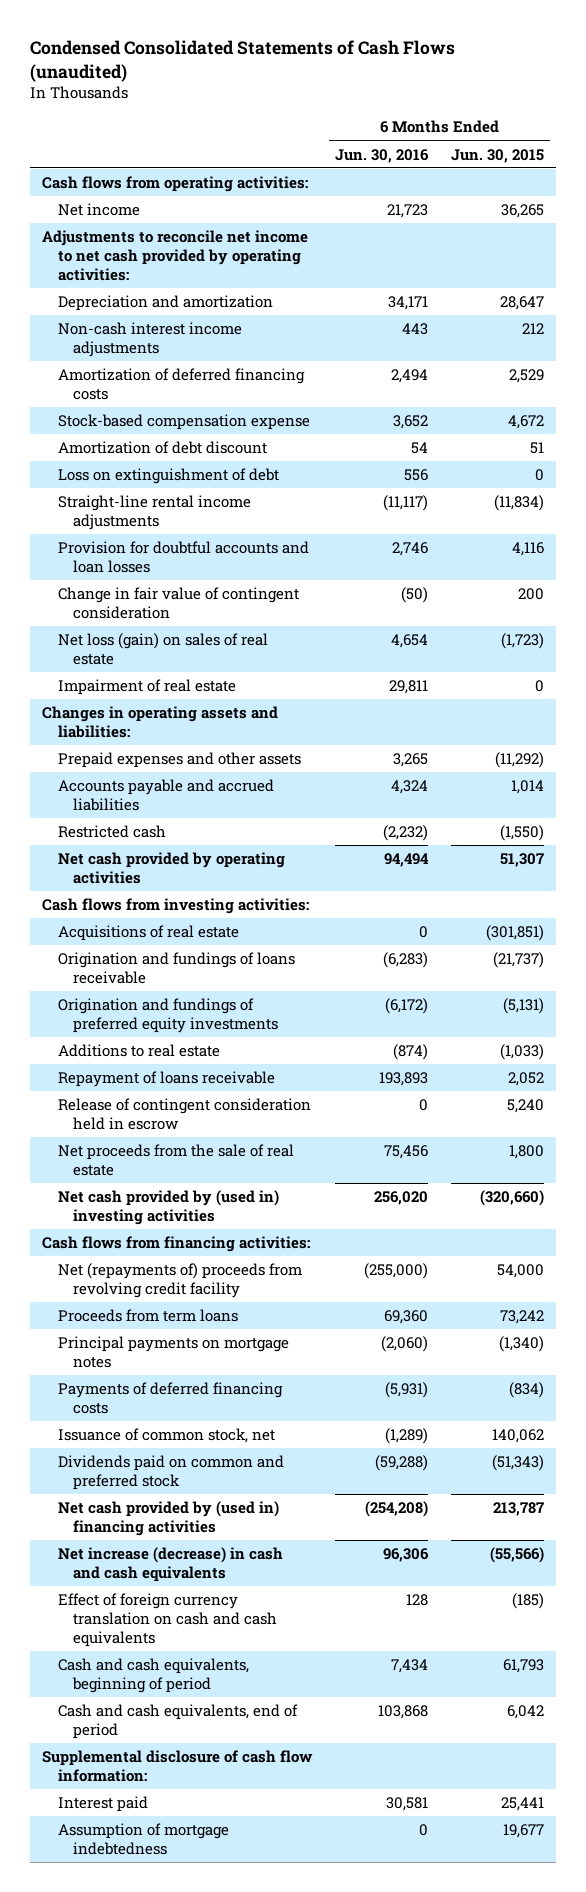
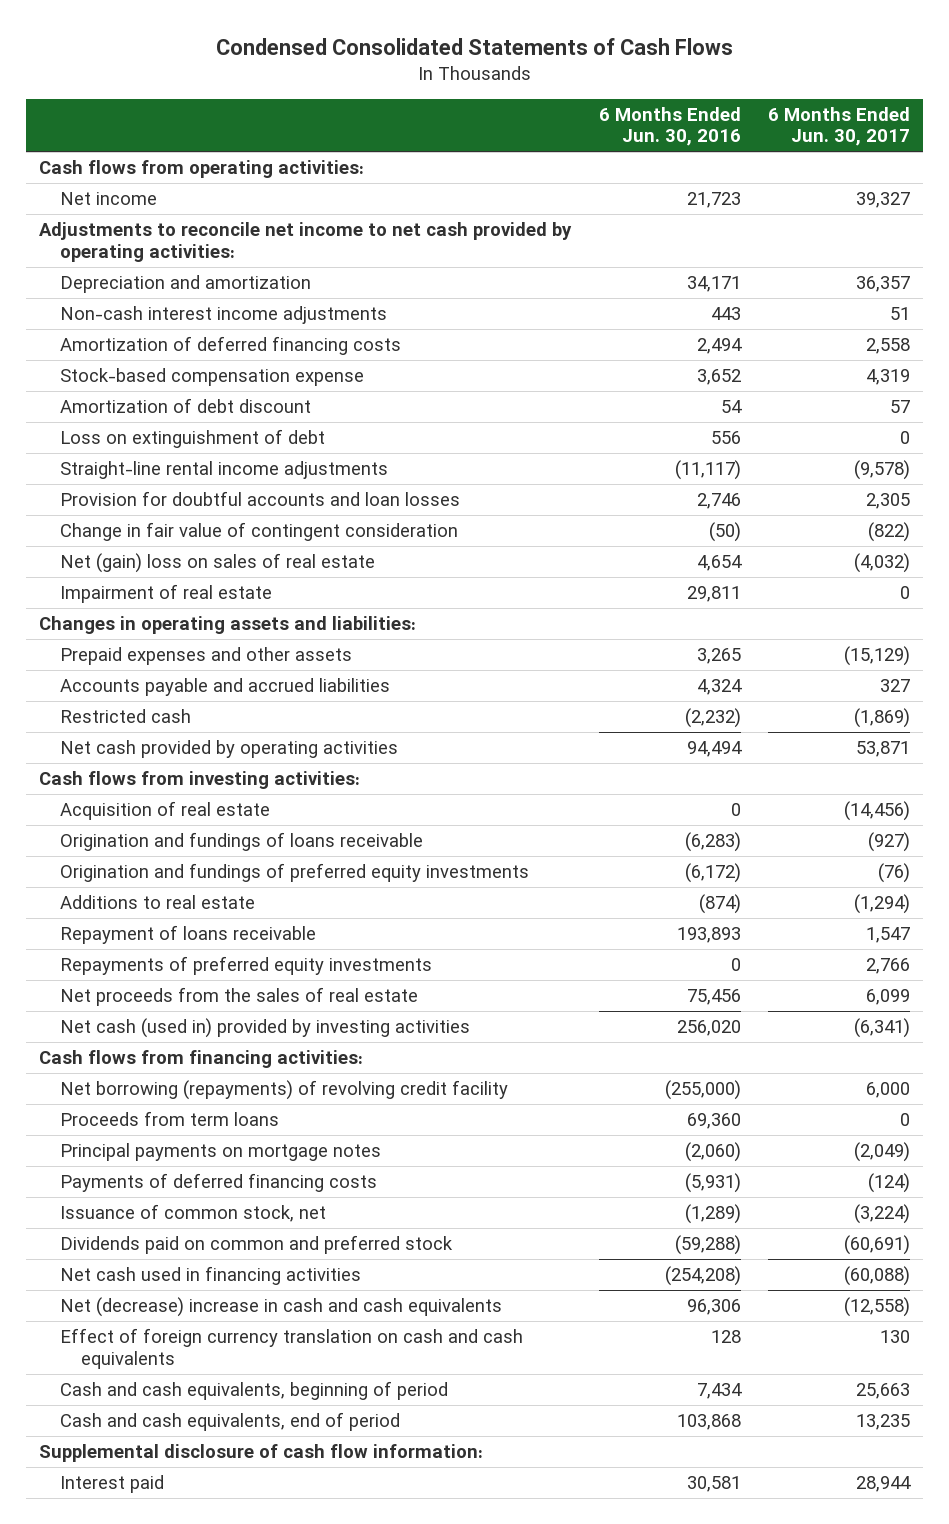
- Condensed Consolidated Statements of Cash Flows (unaudited)
+ Condensed Consolidated Statements of Cash Flows
- | 6 Months Ended Jun. 30, 2016 | 6 Months Ended Jun. 30, 2015
+ | 6 Months Ended Jun. 30, 2016 | 6 Months Ended Jun. 30, 2017
- Net loss (gain) on sales of real estate | 4,654 | (1,723)
+ Net (gain) loss on sales of real estate | 4,654 | (4,032)
- Acquisitions of real estate | 0 | (301,851)
+ Acquisition of real estate | 0 | (14,456)
- Release of contingent consideration held in escrow | 0 | 5,240
- Net proceeds from the sale of real estate | 75,456 | 1,800
- Net cash provided by (used in) investing activities | 256,020 | (320,660)
+ Repayments of preferred equity investments | 0 | 2,766
+ Net proceeds from the sales of real estate | 75,456 | 6,099
+ Net cash (used in) provided by investing activities | 256,020 | (6,341)
- Net (repayments of) proceeds from revolving credit facility | (255,000) | 54,000
+ Net borrowing (repayments) of revolving credit facility | (255,000) | 6,000
- Net cash provided by (used in) financing activities | (254,208) | 213,787
- Net increase (decrease) in cash and cash equivalents | 96,306 | (55,566)
+ Net cash used in financing activities | (254,208) | (60,088)
+ Net (decrease) increase in cash and cash equivalents | 96,306 | (12,558)
- Assumption of mortgage indebtedness | 0 | 19,677

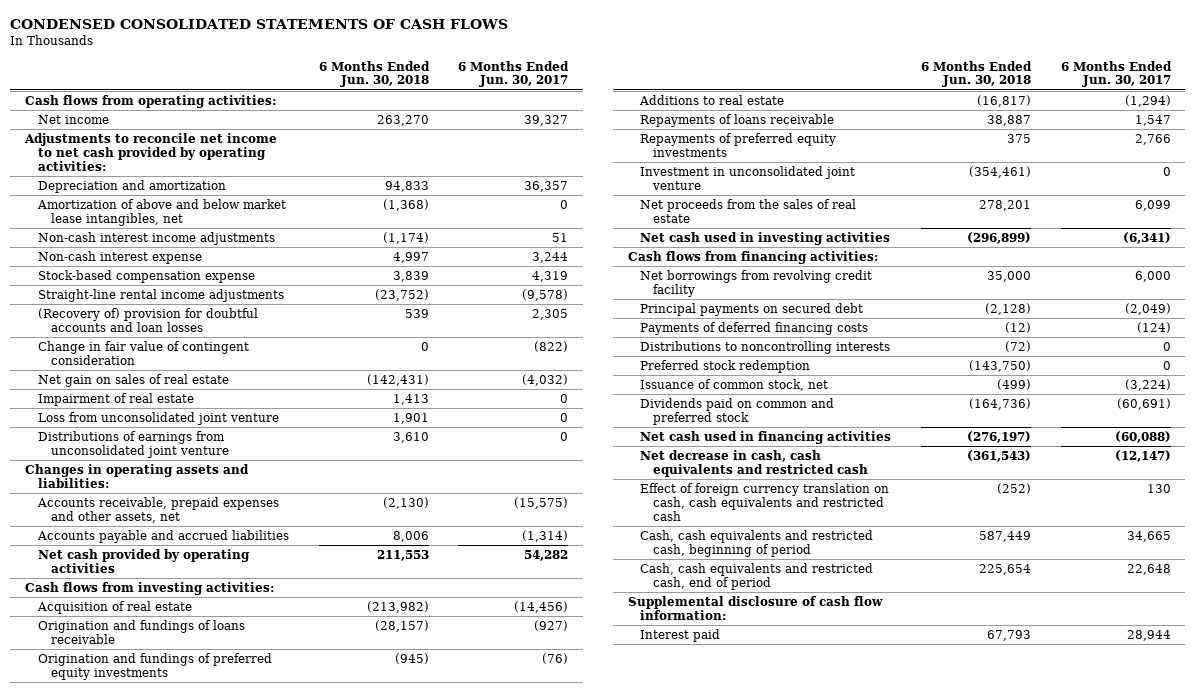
- Condensed Consolidated Statements of Cash Flows
+ CONDENSED CONSOLIDATED STATEMENTS OF CASH FLOWS
- | 6 Months Ended Jun. 30, 2016 | 6 Months Ended Jun. 30, 2017
+ | 6 Months Ended Jun. 30, 2018 | 6 Months Ended Jun. 30, 2017
+ Amortization of above and below market lease intangibles, net | (1,368) | 0
- Amortization of deferred financing costs | 2,494 | 2,558
+ Non-cash interest expense | 4,997 | 3,244
- Amortization of debt discount | 54 | 57
- Loss on extinguishment of debt | 556 | 0
- Provision for doubtful accounts and loan losses | 2,746 | 2,305
+ (Recovery of) provision for doubtful accounts and loan losses | 539 | 2,305
- Net (gain) loss on sales of real estate | 4,654 | (4,032)
+ Net gain on sales of real estate | (142,431) | (4,032)
+ Loss from unconsolidated joint venture | 1,901 | 0
+ Distributions of earnings from unconsolidated joint venture | 3,610 | 0
- Prepaid expenses and other assets | 3,265 | (15,129)
- Accounts payable and accrued liabilities | 4,324 | 327
- Restricted cash | (2,232) | (1,869)
- Net cash provided by operating activities | 94,494 | 53,871
+ Accounts receivable, prepaid expenses and other assets, net | (2,130) | (15,575)
+ Accounts payable and accrued liabilities | 8,006 | (1,314)
+ Net cash provided by operating activities | 211,553 | 54,282
- Repayment of loans receivable | 193,893 | 1,547
+ Repayments of loans receivable | 38,887 | 1,547
+ Investment in unconsolidated joint venture | (354,461) | 0
- Net cash (used in) provided by investing activities | 256,020 | (6,341)
+ Net cash used in investing activities | (296,899) | (6,341)
- Net borrowing (repayments) of revolving credit facility | (255,000) | 6,000
- Proceeds from term loans | 69,360 | 0
- Principal payments on mortgage notes | (2,060) | (2,049)
+ Net borrowings from revolving credit facility | 35,000 | 6,000
+ Principal payments on secured debt | (2,128) | (2,049)
+ Distributions to noncontrolling interests | (72) | 0
+ Preferred stock redemption | (143,750) | 0
- Net (decrease) increase in cash and cash equivalents | 96,306 | (12,558)
- Effect of foreign currency translation on cash and cash equivalents | 128 | 130
- Cash and cash equivalents, beginning of period | 7,434 | 25,663
- Cash and cash equivalents, end of period | 103,868 | 13,235
+ Net decrease in cash, cash equivalents and restricted cash | (361,543) | (12,147)
+ Effect of foreign currency translation on cash, cash equivalents and restricted cash | (252) | 130
+ Cash, cash equivalents and restricted cash, beginning of period | 587,449 | 34,665
+ Cash, cash equivalents and restricted cash, end of period | 225,654 | 22,648

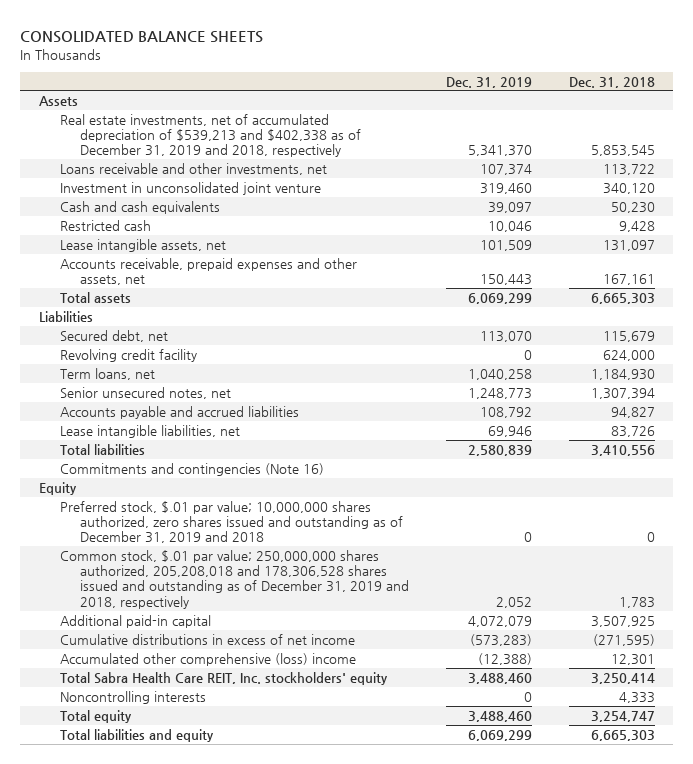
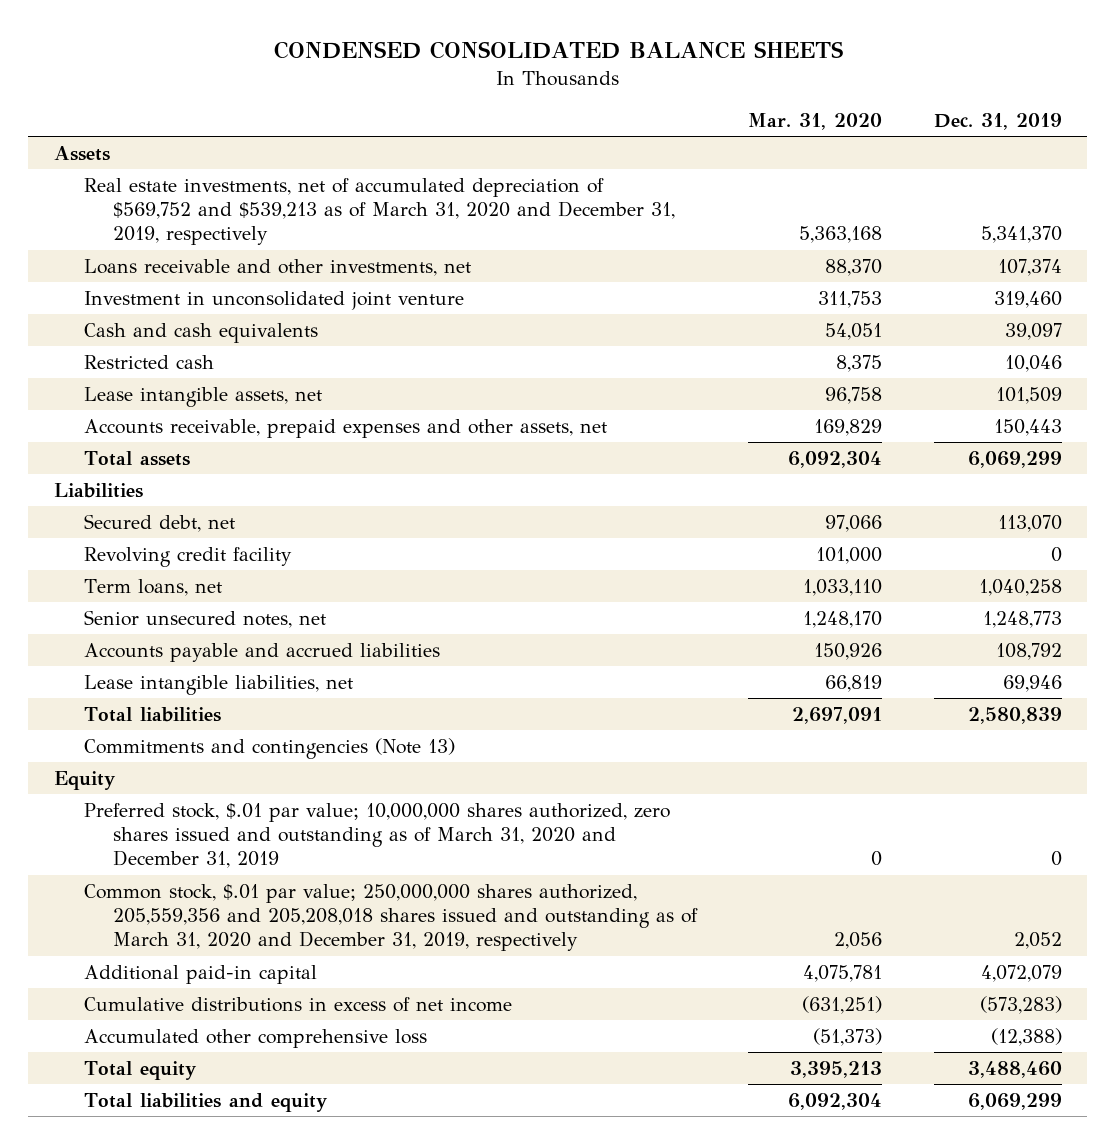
- CONSOLIDATED BALANCE SHEETS
+ CONDENSED CONSOLIDATED BALANCE SHEETS
- | Dec. 31, 2019 | Dec. 31, 2018
+ | Mar. 31, 2020 | Dec. 31, 2019
- Real estate investments, net of accumulated depreciation of $539,213 and $402,338 as of December 31, 2019 and 2018, respectively | 5,341,370 | 5,853,545
+ Real estate investments, net of accumulated depreciation of $569,752 and $539,213 as of March 31, 2020 and December 31, 2019, respectively | 5,363,168 | 5,341,370
- Commitments and contingencies (Note 16)
+ Commitments and contingencies (Note 13)
- Preferred stock, $.01 par value; 10,000,000 shares authorized, zero shares issued and outstanding as of December 31, 2019 and 2018 | 0 | 0
- Common stock, $.01 par value; 250,000,000 shares authorized, 205,208,018 and 178,306,528 shares issued and outstanding as of December 31, 2019 and 2018, respectively | 2,052 | 1,783
+ Preferred stock, $.01 par value; 10,000,000 shares authorized, zero shares issued and outstanding as of March 31, 2020 and December 31, 2019 | 0 | 0
+ Common stock, $.01 par value; 250,000,000 shares authorized, 205,559,356 and 205,208,018 shares issued and outstanding as of March 31, 2020 and December 31, 2019, respectively | 2,056 | 2,052
- Accumulated other comprehensive (loss) income | (12,388) | 12,301
- Total Sabra Health Care REIT, Inc. stockholders' equity | 3,488,460 | 3,250,414
- Noncontrolling interests | 0 | 4,333
+ Accumulated other comprehensive loss | (51,373) | (12,388)

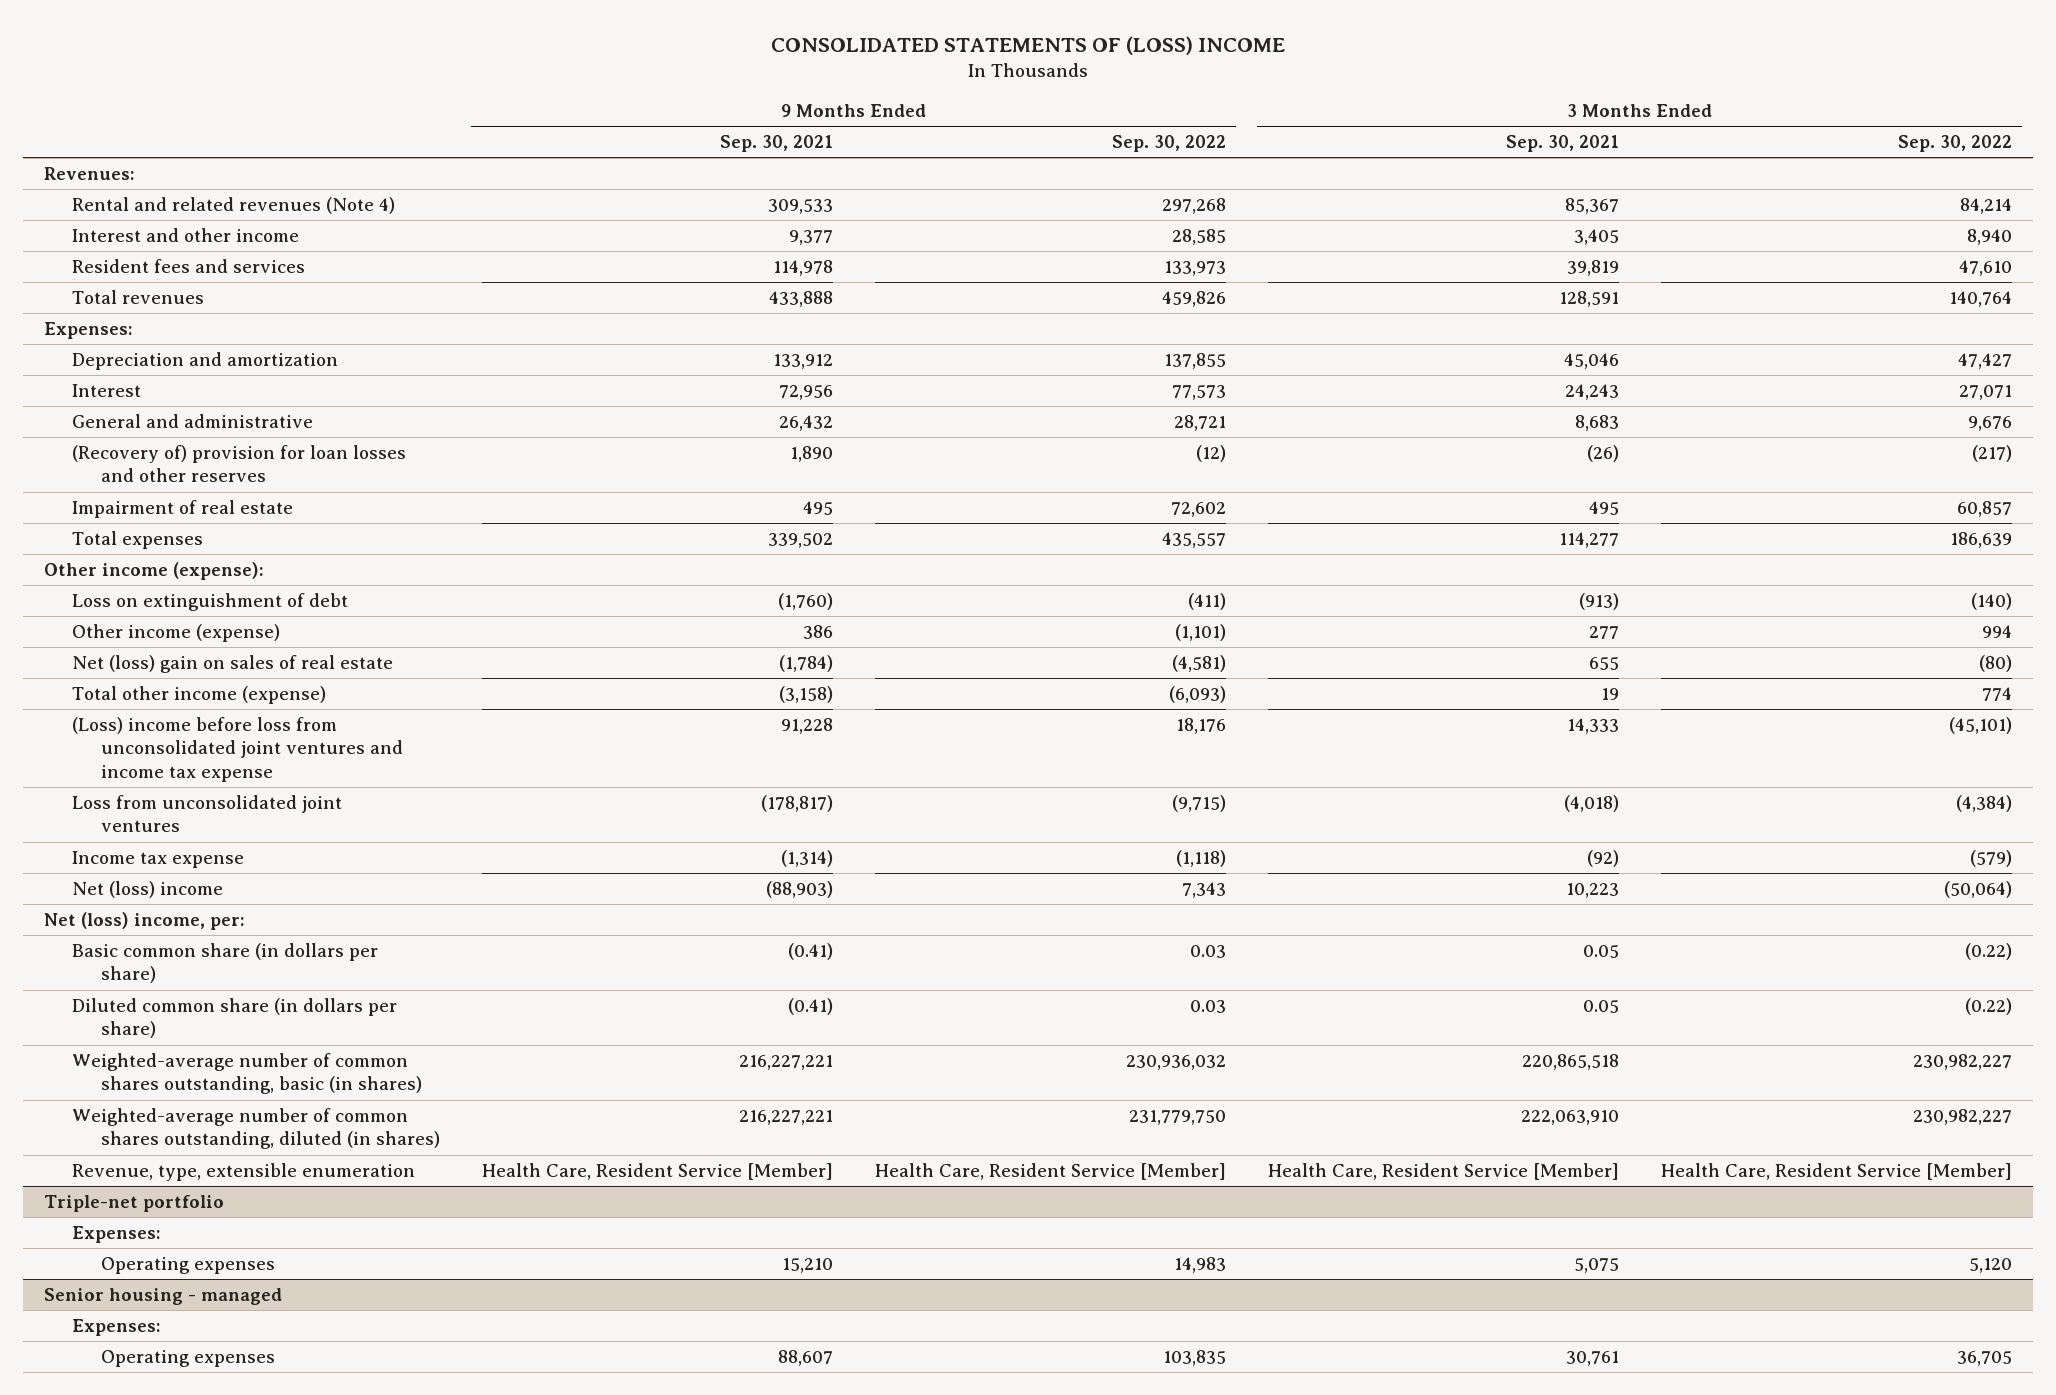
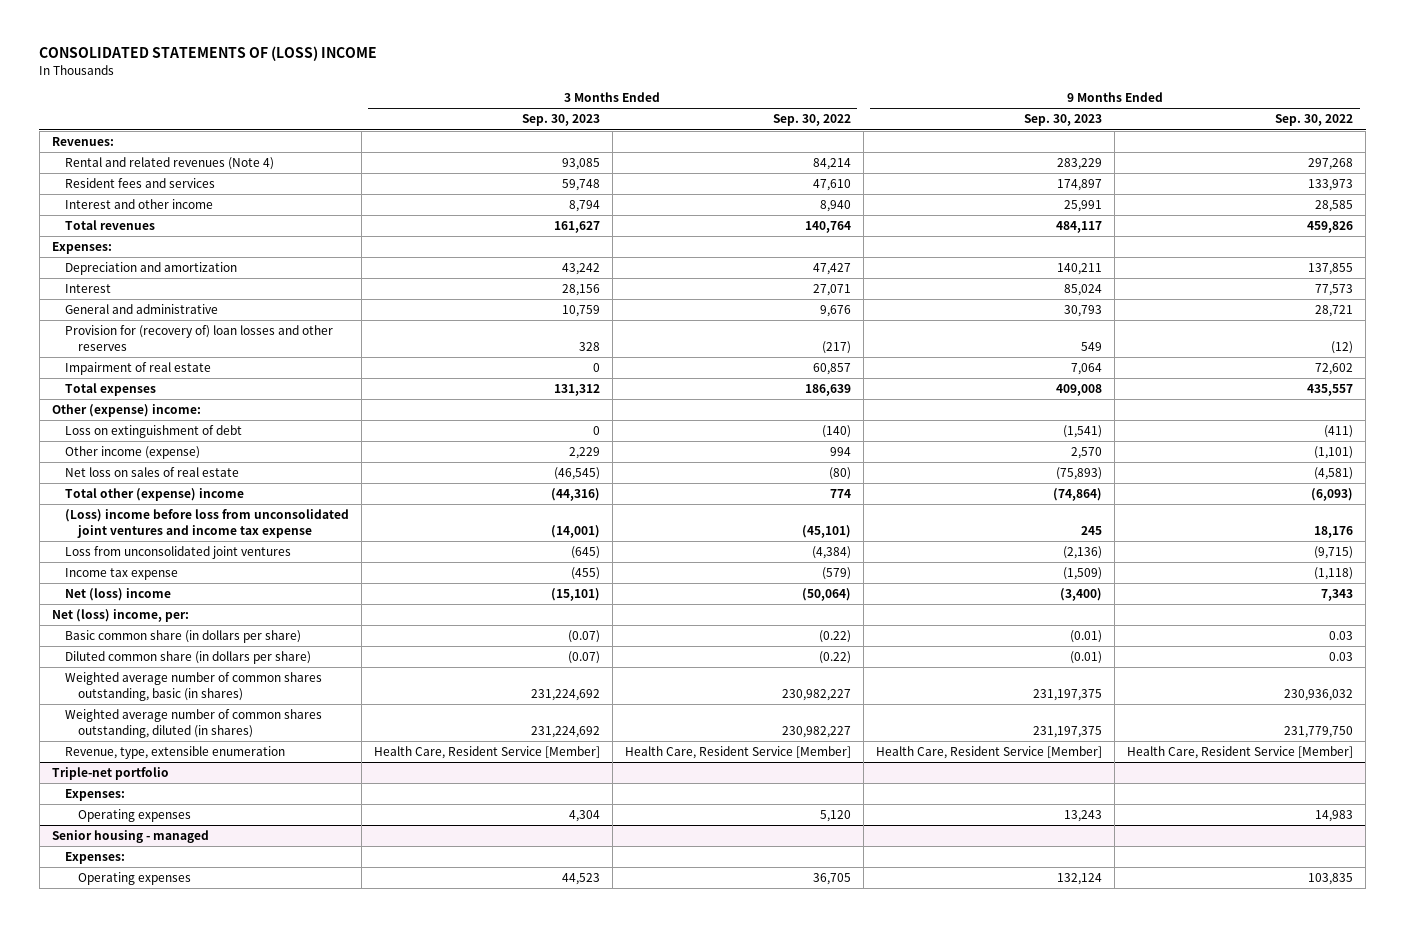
- | 9 Months Ended Sep. 30, 2021 | 9 Months Ended Sep. 30, 2022 | 3 Months Ended Sep. 30, 2021 | 3 Months Ended Sep. 30, 2022
+ | 3 Months Ended Sep. 30, 2023 | 3 Months Ended Sep. 30, 2022 | 9 Months Ended Sep. 30, 2023 | 9 Months Ended Sep. 30, 2022
moved down: Interest and other income | 8,794 | 8,940 | 25,991 | 28,585
- (Recovery of) provision for loan losses and other reserves | 1,890 | (12) | (26) | (217)
+ Provision for (recovery of) loan losses and other reserves | 328 | (217) | 549 | (12)
- Other income (expense):
+ Other (expense) income:
- Net (loss) gain on sales of real estate | (1,784) | (4,581) | 655 | (80)
- Total other income (expense) | (3,158) | (6,093) | 19 | 774
+ Net loss on sales of real estate | (46,545) | (80) | (75,893) | (4,581)
+ Total other (expense) income | (44,316) | 774 | (74,864) | (6,093)
- Weighted-average number of common shares outstanding, basic (in shares) | 216,227,221 | 230,936,032 | 220,865,518 | 230,982,227
- Weighted-average number of common shares outstanding, diluted (in shares) | 216,227,221 | 231,779,750 | 222,063,910 | 230,982,227
+ Weighted average number of common shares outstanding, basic (in shares) | 231,224,692 | 230,982,227 | 231,197,375 | 230,936,032
+ Weighted average number of common shares outstanding, diluted (in shares) | 231,224,692 | 230,982,227 | 231,197,375 | 231,779,750

